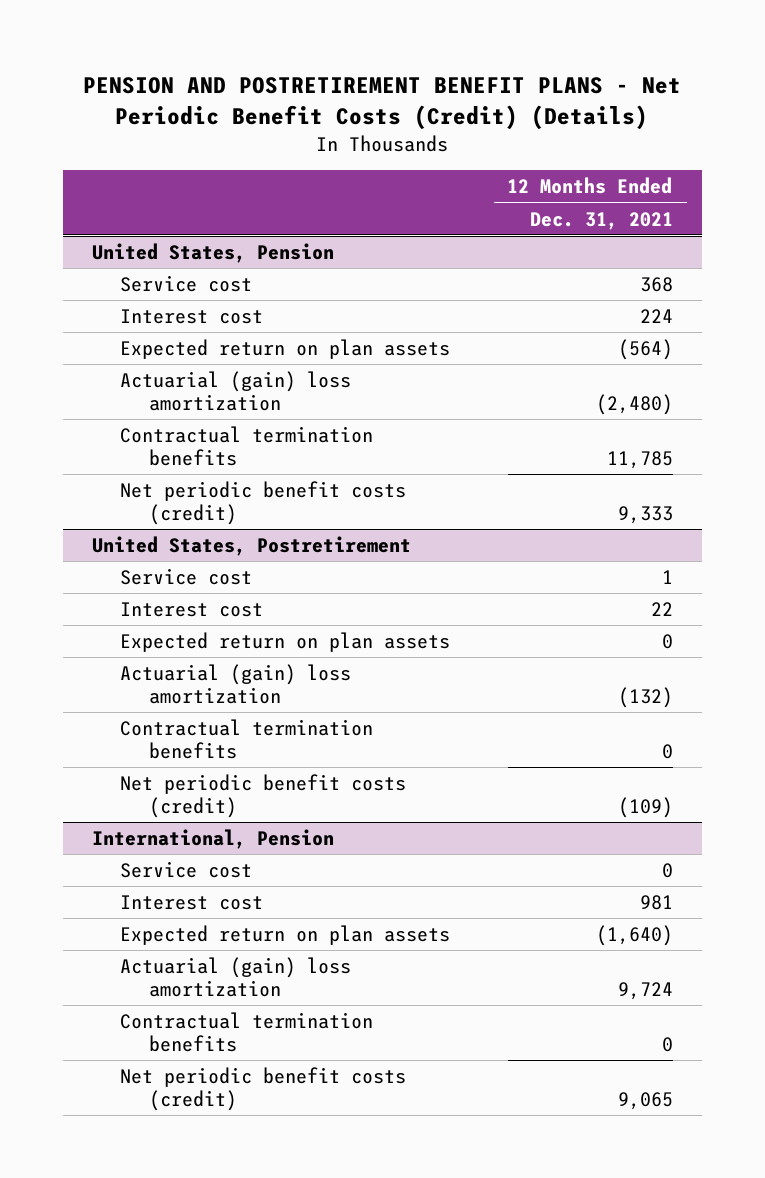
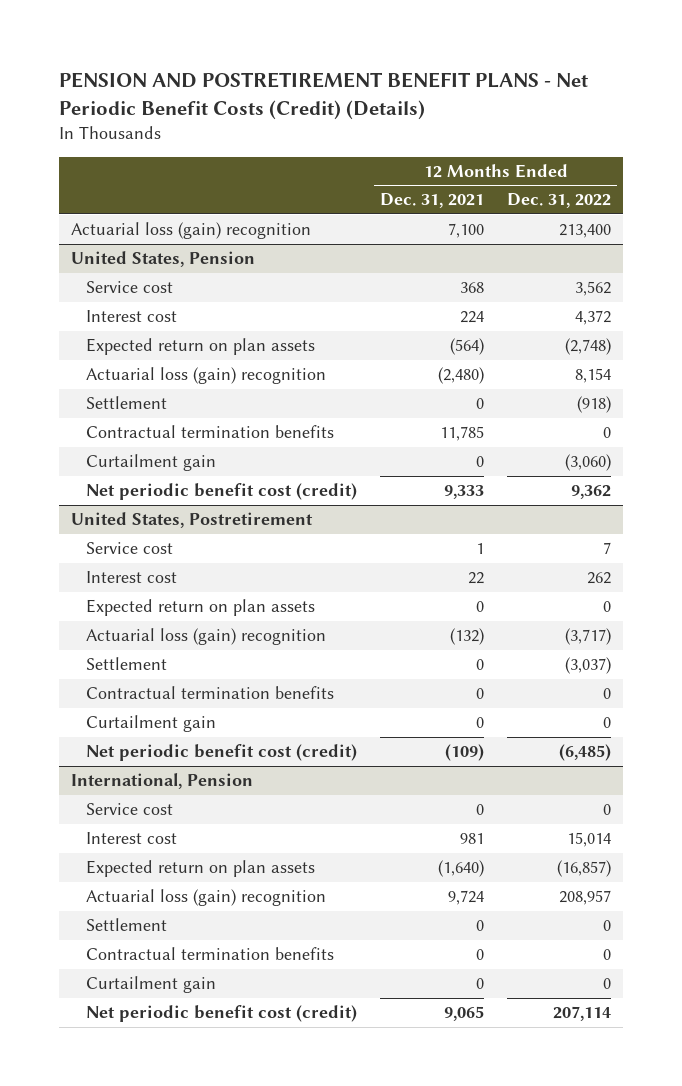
- | 12 Months Ended Dec. 31, 2021
+ | 12 Months Ended Dec. 31, 2021 | 12 Months Ended Dec. 31, 2022
+ Actuarial loss (gain) recognition | 7,100 | 213,400
@ United States, Pension
- Actuarial (gain) loss amortization | (2,480)
+ Actuarial loss (gain) recognition | (2,480) | 8,154
+ Settlement | 0 | (918)
- Net periodic benefit costs (credit) | 9,333
+ Curtailment gain | 0 | (3,060)
+ Net periodic benefit cost (credit) | 9,333 | 9,362
@ United States, Postretirement
- Actuarial (gain) loss amortization | (132)
+ Actuarial loss (gain) recognition | (132) | (3,717)
+ Settlement | 0 | (3,037)
- Net periodic benefit costs (credit) | (109)
+ Curtailment gain | 0 | 0
+ Net periodic benefit cost (credit) | (109) | (6,485)
@ International, Pension
- Actuarial (gain) loss amortization | 9,724
+ Actuarial loss (gain) recognition | 9,724 | 208,957
+ Settlement | 0 | 0
- Net periodic benefit costs (credit) | 9,065
+ Curtailment gain | 0 | 0
+ Net periodic benefit cost (credit) | 9,065 | 207,114

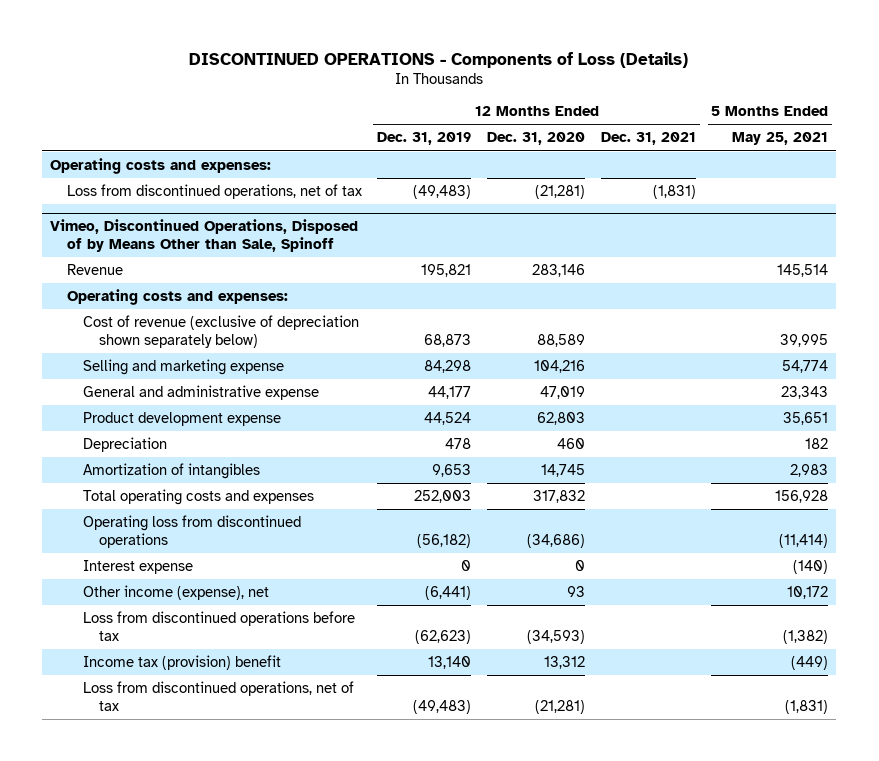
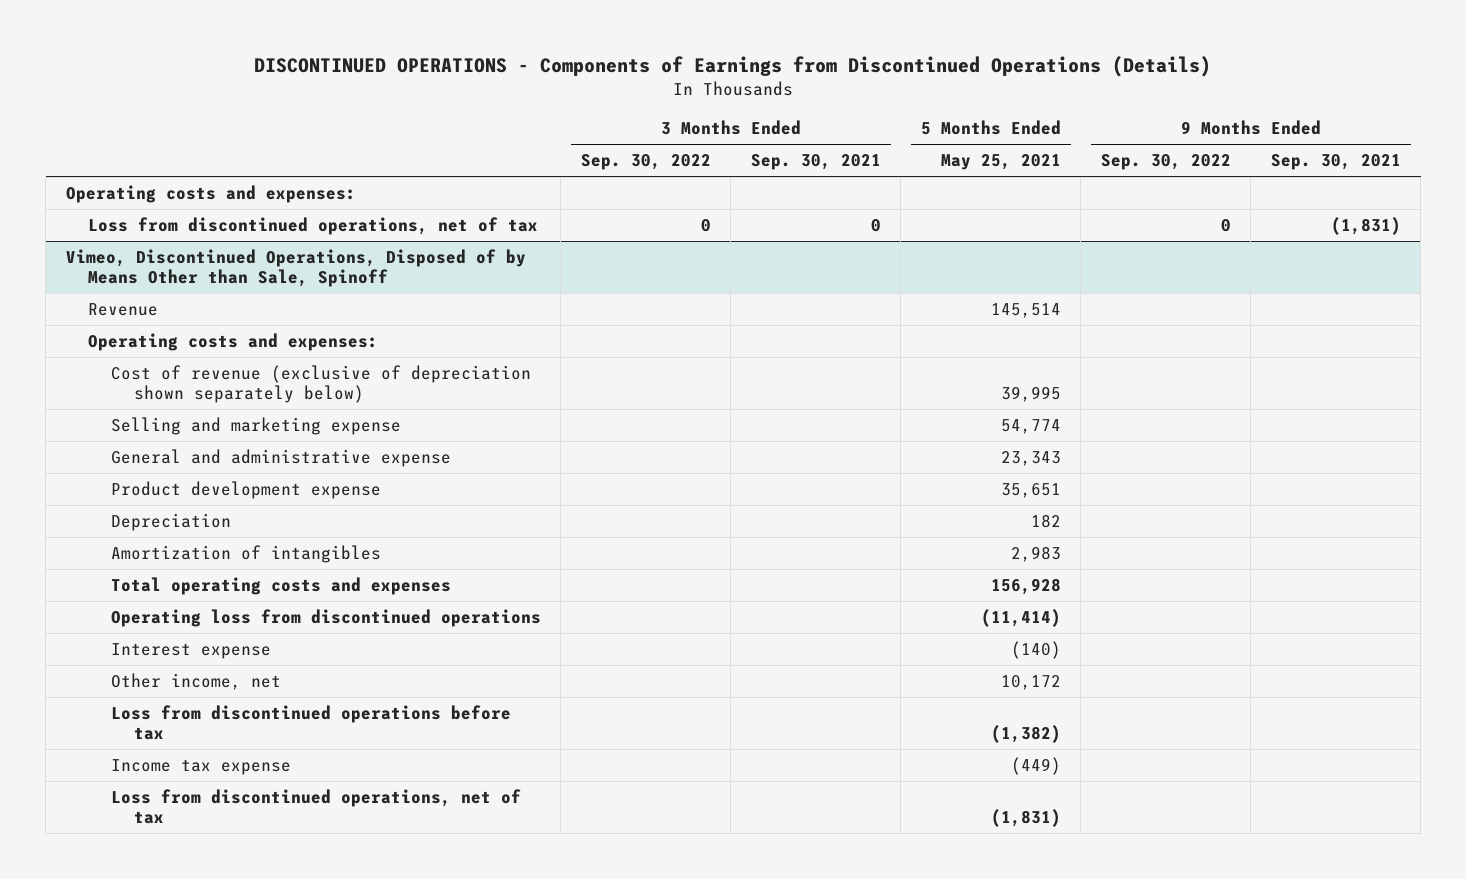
- DISCONTINUED OPERATIONS - Components of Loss (Details)
+ DISCONTINUED OPERATIONS - Components of Earnings from Discontinued Operations (Details)
- | 12 Months Ended Dec. 31, 2019 | 12 Months Ended Dec. 31, 2020 | 12 Months Ended Dec. 31, 2021 | 5 Months Ended May 25, 2021
+ | 3 Months Ended Sep. 30, 2022 | 3 Months Ended Sep. 30, 2021 | 5 Months Ended May 25, 2021 | 9 Months Ended Sep. 30, 2022 | 9 Months Ended Sep. 30, 2021
@ Vimeo, Discontinued Operations, Disposed of by Means Other than Sale, Spinoff
- Other income (expense), net | (6,441) | 93 | | 10,172
+ Other income, net | | | 10,172 | |
- Income tax (provision) benefit | 13,140 | 13,312 | | (449)
+ Income tax expense | | | (449) | |

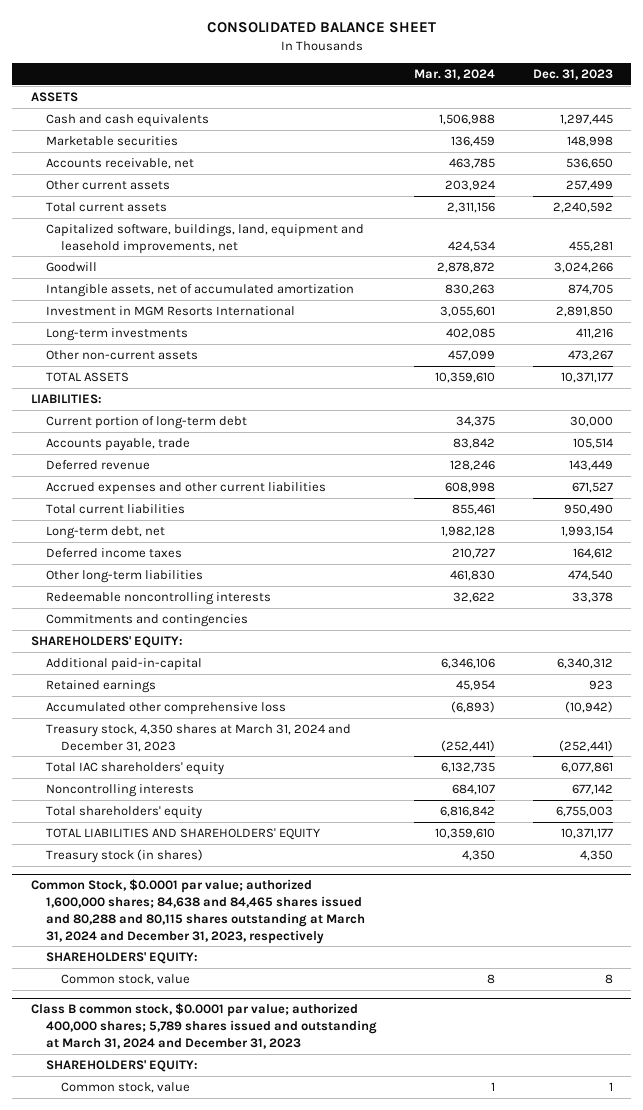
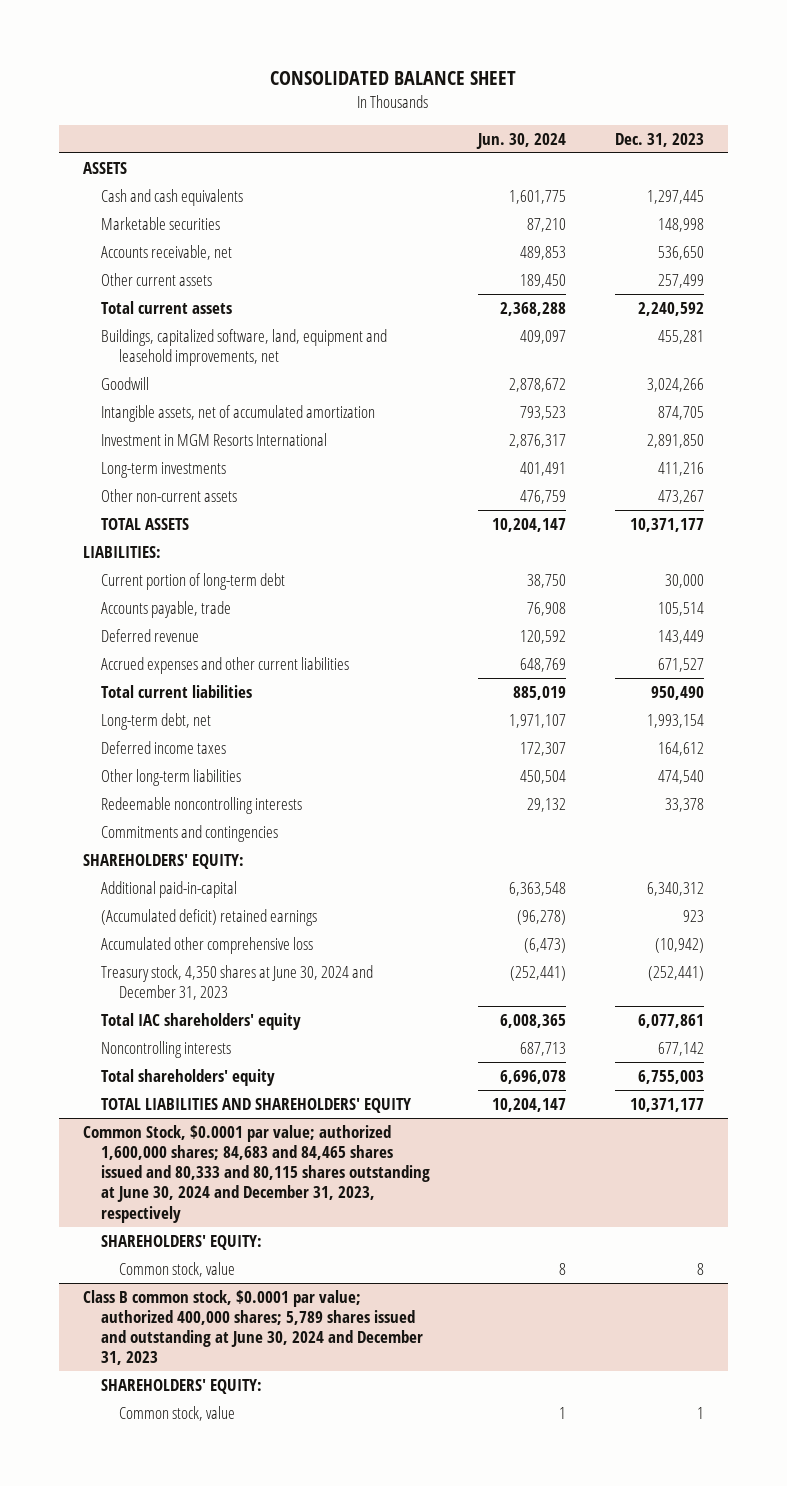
- | Mar. 31, 2024 | Dec. 31, 2023
+ | Jun. 30, 2024 | Dec. 31, 2023
- Capitalized software, buildings, land, equipment and leasehold improvements, net | 424,534 | 455,281
+ Buildings, capitalized software, land, equipment and leasehold improvements, net | 409,097 | 455,281
- Retained earnings | 45,954 | 923
+ (Accumulated deficit) retained earnings | (96,278) | 923
- Treasury stock, 4,350 shares at March 31, 2024 and December 31, 2023 | (252,441) | (252,441)
+ Treasury stock, 4,350 shares at June 30, 2024 and December 31, 2023 | (252,441) | (252,441)
- Treasury stock (in shares) | 4,350 | 4,350
- Common Stock, $0.0001 par value; authorized 1,600,000 shares; 84,638 and 84,465 shares issued and 80,288 and 80,115 shares outstanding at March 31, 2024 and December 31, 2023, respectively
+ Common Stock, $0.0001 par value; authorized 1,600,000 shares; 84,683 and 84,465 shares issued and 80,333 and 80,115 shares outstanding at June 30, 2024 and December 31, 2023, respectively
- Class B common stock, $0.0001 par value; authorized 400,000 shares; 5,789 shares issued and outstanding at March 31, 2024 and December 31, 2023
+ Class B common stock, $0.0001 par value; authorized 400,000 shares; 5,789 shares issued and outstanding at June 30, 2024 and December 31, 2023

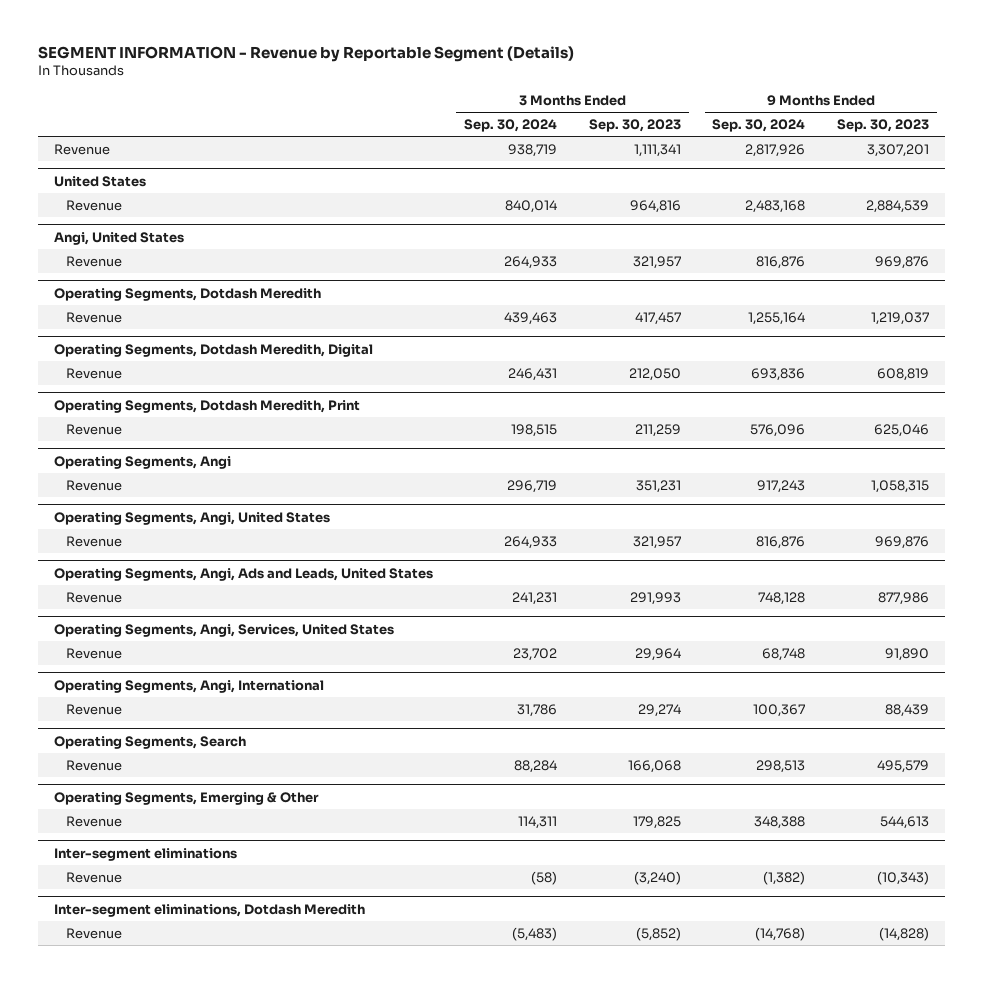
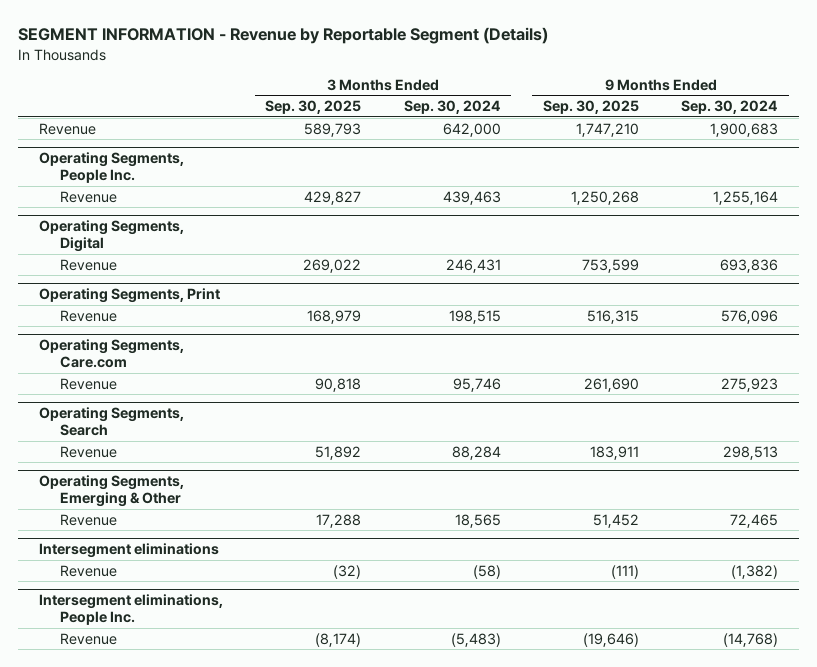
- | 3 Months Ended Sep. 30, 2024 | 3 Months Ended Sep. 30, 2023 | 9 Months Ended Sep. 30, 2024 | 9 Months Ended Sep. 30, 2023
+ | 3 Months Ended Sep. 30, 2025 | 3 Months Ended Sep. 30, 2024 | 9 Months Ended Sep. 30, 2025 | 9 Months Ended Sep. 30, 2024
- Revenue | 938,719 | 1,111,341 | 2,817,926 | 3,307,201
- United States
- Revenue | 840,014 | 964,816 | 2,483,168 | 2,884,539
- Angi, United States
- Revenue | 264,933 | 321,957 | 816,876 | 969,876
- Operating Segments, Dotdash Meredith
+ Revenue | 589,793 | 642,000 | 1,747,210 | 1,900,683
+ Operating Segments, People Inc.
- Operating Segments, Dotdash Meredith, Digital
+ Operating Segments, Digital
- Operating Segments, Dotdash Meredith, Print
+ Operating Segments, Print
- Operating Segments, Angi
- Revenue | 296,719 | 351,231 | 917,243 | 1,058,315
- Operating Segments, Angi, United States
- Revenue | 264,933 | 321,957 | 816,876 | 969,876
- Operating Segments, Angi, Ads and Leads, United States
- Revenue | 241,231 | 291,993 | 748,128 | 877,986
- Operating Segments, Angi, Services, United States
- Revenue | 23,702 | 29,964 | 68,748 | 91,890
- Operating Segments, Angi, International
- Revenue | 31,786 | 29,274 | 100,367 | 88,439
+ Operating Segments, Care.com
+ Revenue | 90,818 | 95,746 | 261,690 | 275,923
@ Operating Segments, Emerging & Other
- Revenue | 114,311 | 179,825 | 348,388 | 544,613
- Inter-segment eliminations
@ Operating Segments, Emerging & Other
+ Revenue | 17,288 | 18,565 | 51,452 | 72,465
+ Intersegment eliminations
- Inter-segment eliminations, Dotdash Meredith
+ Intersegment eliminations, People Inc.

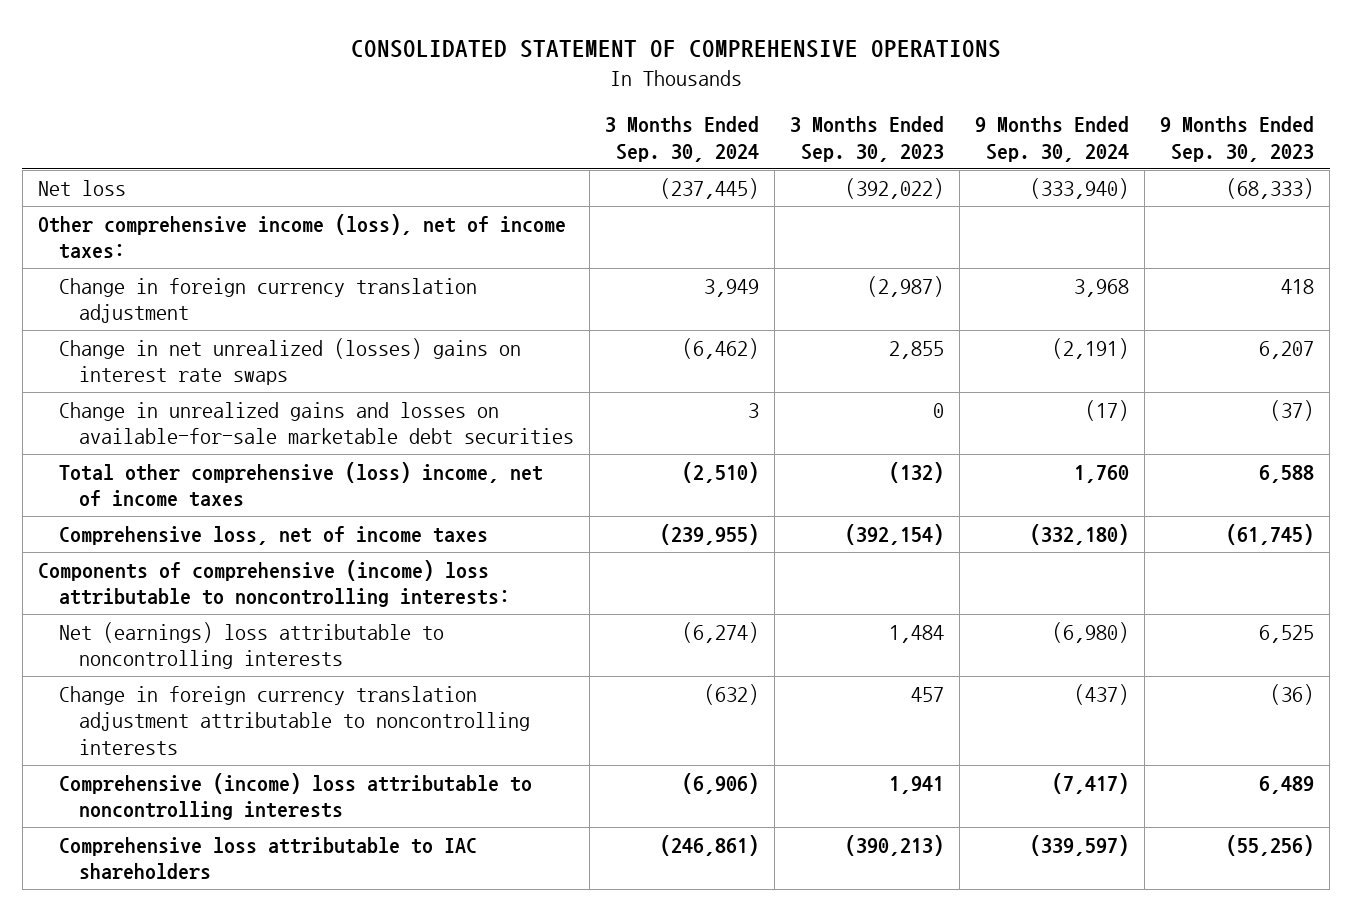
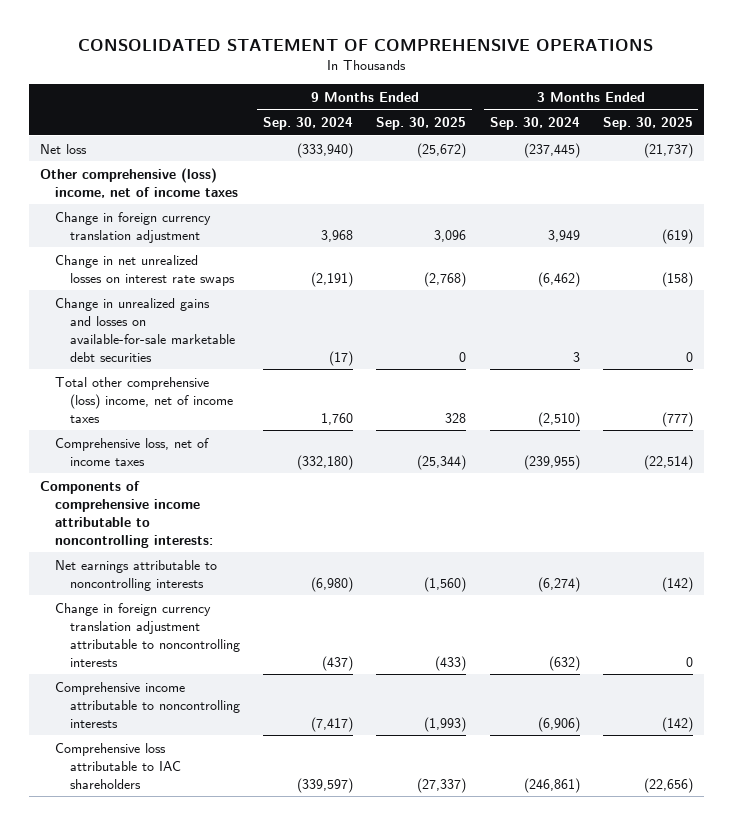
- | 3 Months Ended Sep. 30, 2024 | 3 Months Ended Sep. 30, 2023 | 9 Months Ended Sep. 30, 2024 | 9 Months Ended Sep. 30, 2023
+ | 9 Months Ended Sep. 30, 2024 | 9 Months Ended Sep. 30, 2025 | 3 Months Ended Sep. 30, 2024 | 3 Months Ended Sep. 30, 2025
- Other comprehensive income (loss), net of income taxes:
+ Other comprehensive (loss) income, net of income taxes
- Change in net unrealized (losses) gains on interest rate swaps | (6,462) | 2,855 | (2,191) | 6,207
+ Change in net unrealized losses on interest rate swaps | (2,191) | (2,768) | (6,462) | (158)
- Components of comprehensive (income) loss attributable to noncontrolling interests:
- Net (earnings) loss attributable to noncontrolling interests | (6,274) | 1,484 | (6,980) | 6,525
+ Components of comprehensive income attributable to noncontrolling interests:
+ Net earnings attributable to noncontrolling interests | (6,980) | (1,560) | (6,274) | (142)
- Comprehensive (income) loss attributable to noncontrolling interests | (6,906) | 1,941 | (7,417) | 6,489
+ Comprehensive income attributable to noncontrolling interests | (7,417) | (1,993) | (6,906) | (142)

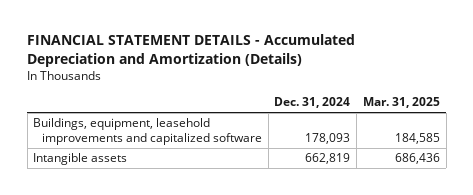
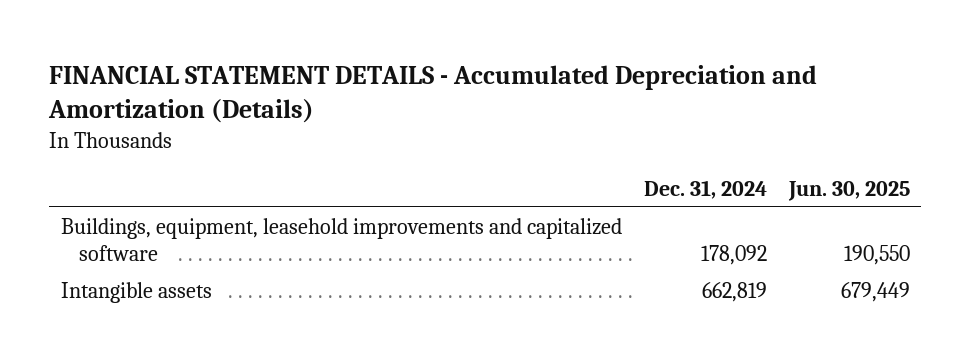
- | Dec. 31, 2024 | Mar. 31, 2025
+ | Dec. 31, 2024 | Jun. 30, 2025
- Buildings, equipment, leasehold improvements and capitalized software | 178,093 | 184,585
+ Buildings, equipment, leasehold improvements and capitalized software | 178,092 | 190,550

